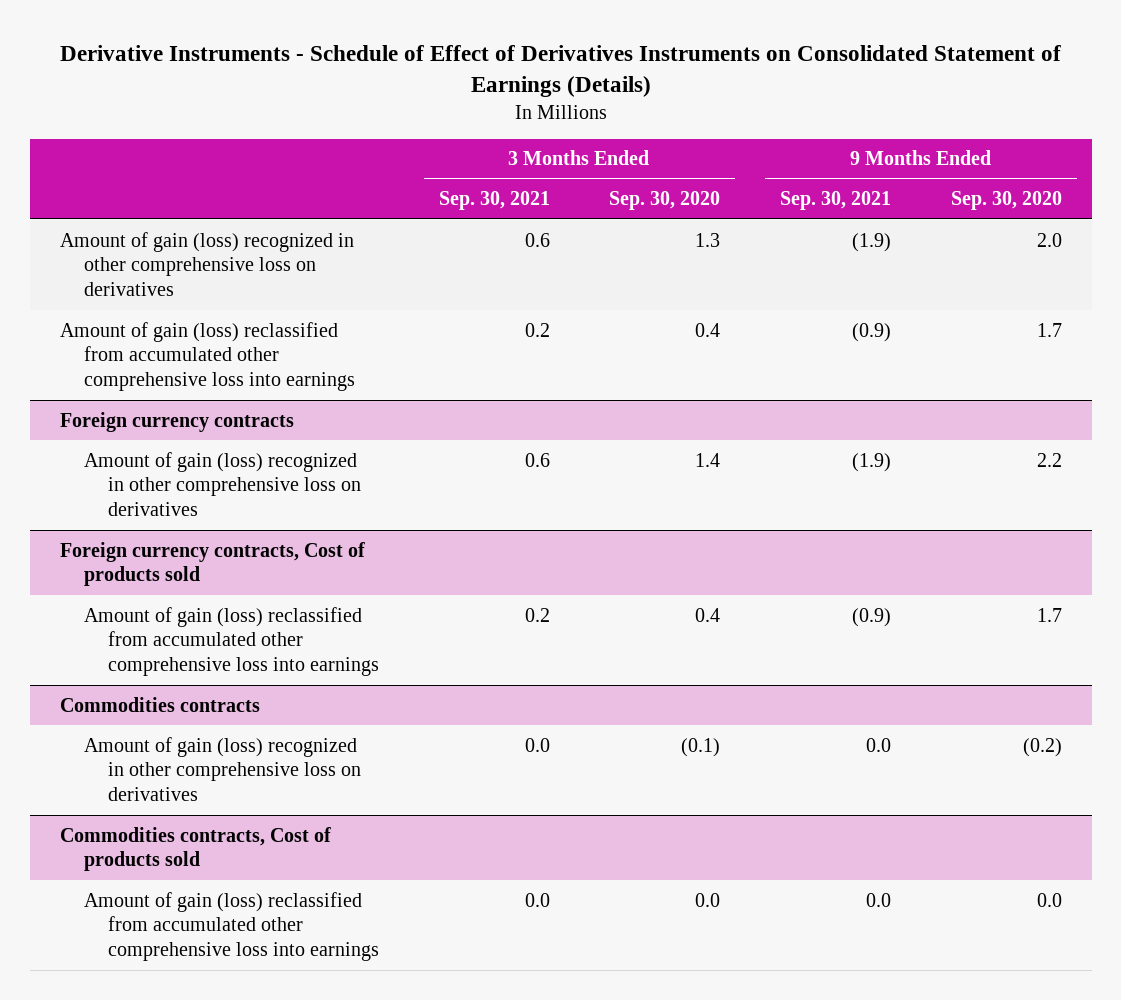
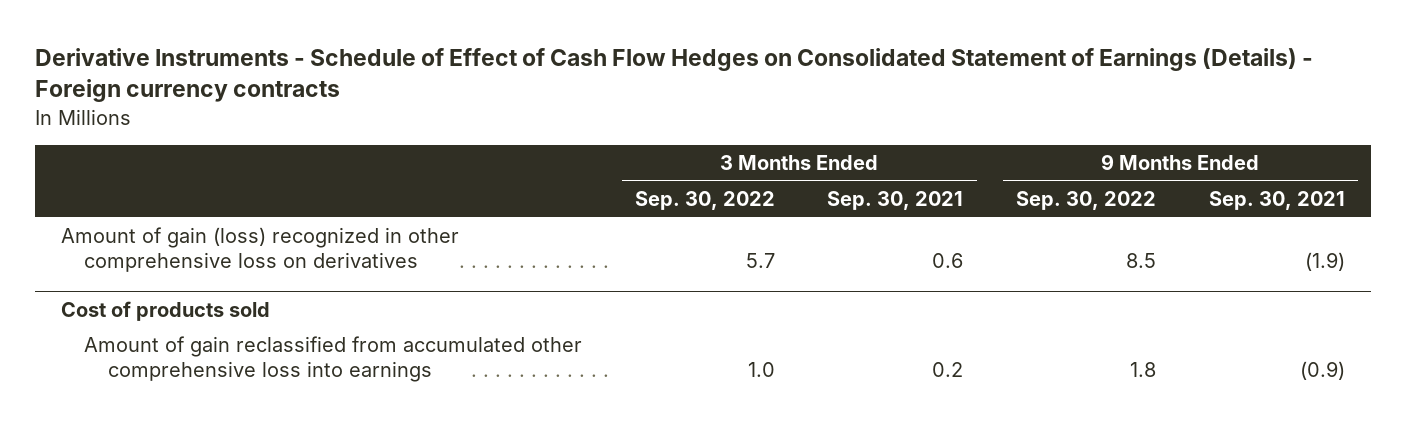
- Derivative Instruments - Schedule of Effect of Derivatives Instruments on Consolidated Statement of Earnings (Details)
+ Derivative Instruments - Schedule of Effect of Cash Flow Hedges on Consolidated Statement of Earnings (Details) - Foreign currency contracts
- | 3 Months Ended Sep. 30, 2021 | 3 Months Ended Sep. 30, 2020 | 9 Months Ended Sep. 30, 2021 | 9 Months Ended Sep. 30, 2020
+ | 3 Months Ended Sep. 30, 2022 | 3 Months Ended Sep. 30, 2021 | 9 Months Ended Sep. 30, 2022 | 9 Months Ended Sep. 30, 2021
- Amount of gain (loss) reclassified from accumulated other comprehensive loss into earnings | 0.2 | 0.4 | (0.9) | 1.7
- Foreign currency contracts
- Amount of gain (loss) recognized in other comprehensive loss on derivatives | 0.6 | 1.4 | (1.9) | 2.2
- Foreign currency contracts, Cost of products sold
- Amount of gain (loss) reclassified from accumulated other comprehensive loss into earnings | 0.2 | 0.4 | (0.9) | 1.7
- Commodities contracts
- Amount of gain (loss) recognized in other comprehensive loss on derivatives | 0.0 | (0.1) | 0.0 | (0.2)
- Commodities contracts, Cost of products sold
- Amount of gain (loss) reclassified from accumulated other comprehensive loss into earnings | 0.0 | 0.0 | 0.0 | 0.0
+ Cost of products sold
+ Amount of gain reclassified from accumulated other comprehensive loss into earnings | 1.0 | 0.2 | 1.8 | (0.9)

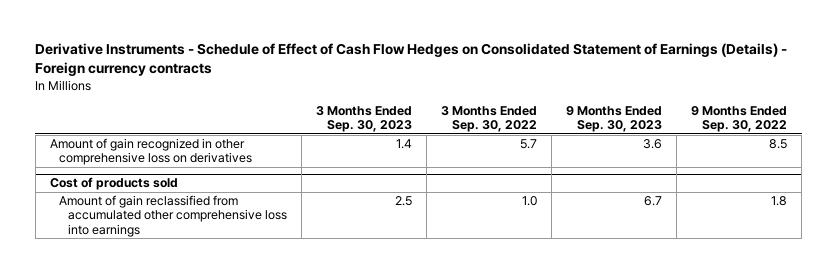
- | 3 Months Ended Sep. 30, 2022 | 3 Months Ended Sep. 30, 2021 | 9 Months Ended Sep. 30, 2022 | 9 Months Ended Sep. 30, 2021
+ | 3 Months Ended Sep. 30, 2023 | 3 Months Ended Sep. 30, 2022 | 9 Months Ended Sep. 30, 2023 | 9 Months Ended Sep. 30, 2022
- Amount of gain (loss) recognized in other comprehensive loss on derivatives | 5.7 | 0.6 | 8.5 | (1.9)
+ Amount of gain recognized in other comprehensive loss on derivatives | 1.4 | 5.7 | 3.6 | 8.5

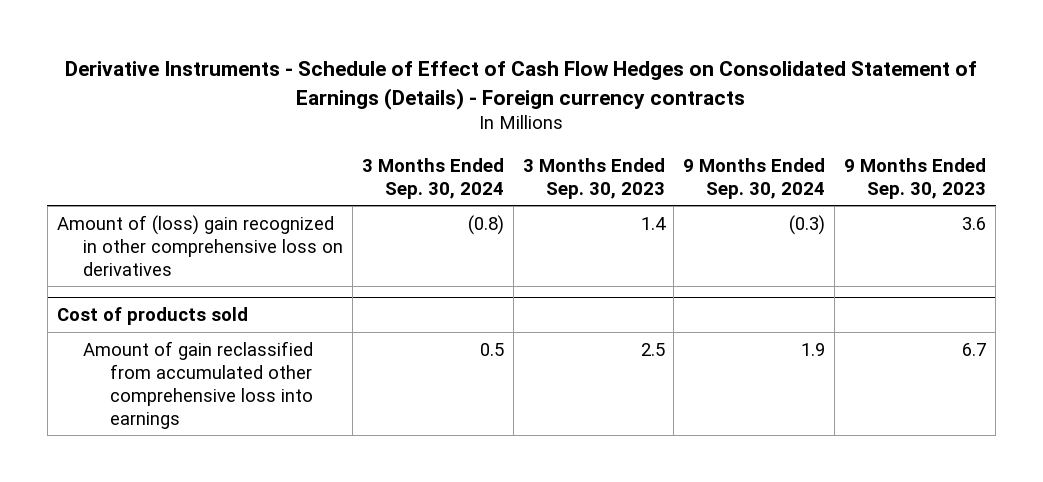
- | 3 Months Ended Sep. 30, 2023 | 3 Months Ended Sep. 30, 2022 | 9 Months Ended Sep. 30, 2023 | 9 Months Ended Sep. 30, 2022
+ | 3 Months Ended Sep. 30, 2024 | 3 Months Ended Sep. 30, 2023 | 9 Months Ended Sep. 30, 2024 | 9 Months Ended Sep. 30, 2023
- Amount of gain recognized in other comprehensive loss on derivatives | 1.4 | 5.7 | 3.6 | 8.5
+ Amount of (loss) gain recognized in other comprehensive loss on derivatives | (0.8) | 1.4 | (0.3) | 3.6

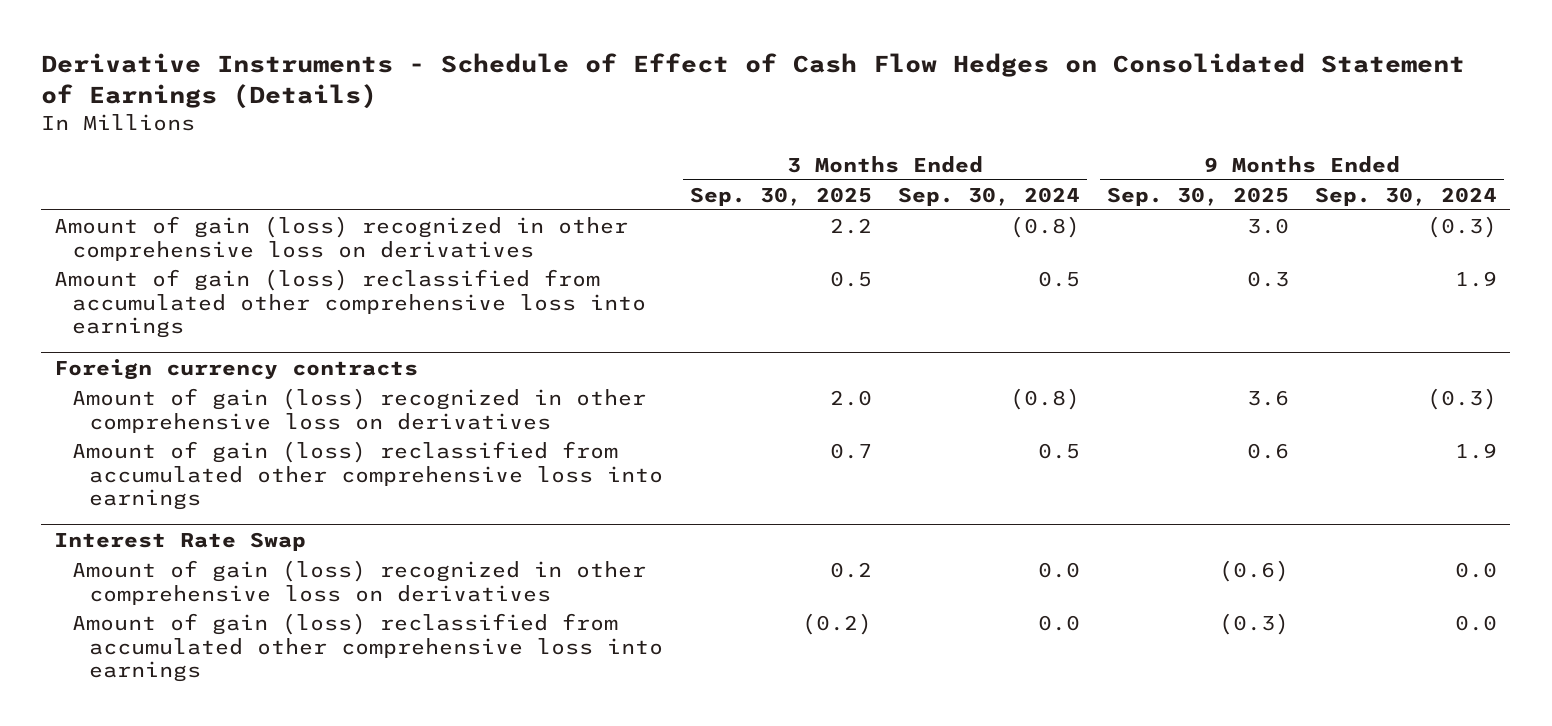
- Derivative Instruments - Schedule of Effect of Cash Flow Hedges on Consolidated Statement of Earnings (Details) - Foreign currency contracts
+ Derivative Instruments - Schedule of Effect of Cash Flow Hedges on Consolidated Statement of Earnings (Details)
- | 3 Months Ended Sep. 30, 2024 | 3 Months Ended Sep. 30, 2023 | 9 Months Ended Sep. 30, 2024 | 9 Months Ended Sep. 30, 2023
+ | 3 Months Ended Sep. 30, 2025 | 3 Months Ended Sep. 30, 2024 | 9 Months Ended Sep. 30, 2025 | 9 Months Ended Sep. 30, 2024
- Amount of (loss) gain recognized in other comprehensive loss on derivatives | (0.8) | 1.4 | (0.3) | 3.6
- Cost of products sold
- Amount of gain reclassified from accumulated other comprehensive loss into earnings | 0.5 | 2.5 | 1.9 | 6.7
+ Amount of gain (loss) recognized in other comprehensive loss on derivatives | 2.2 | (0.8) | 3.0 | (0.3)
+ Amount of gain (loss) reclassified from accumulated other comprehensive loss into earnings | 0.5 | 0.5 | 0.3 | 1.9
+ Foreign currency contracts
+ Amount of gain (loss) recognized in other comprehensive loss on derivatives | 2.0 | (0.8) | 3.6 | (0.3)
+ Amount of gain (loss) reclassified from accumulated other comprehensive loss into earnings | 0.7 | 0.5 | 0.6 | 1.9
+ Interest Rate Swap
+ Amount of gain (loss) recognized in other comprehensive loss on derivatives | 0.2 | 0.0 | (0.6) | 0.0
+ Amount of gain (loss) reclassified from accumulated other comprehensive loss into earnings | (0.2) | 0.0 | (0.3) | 0.0

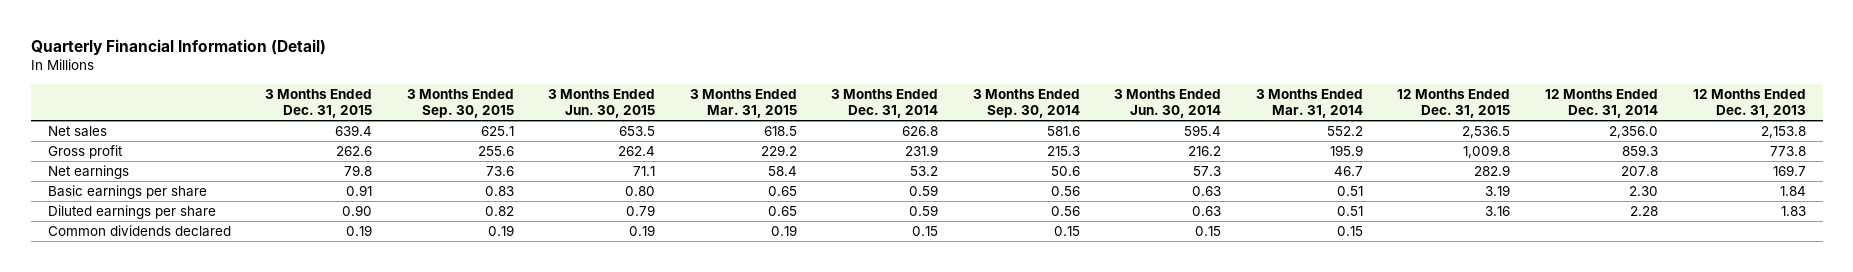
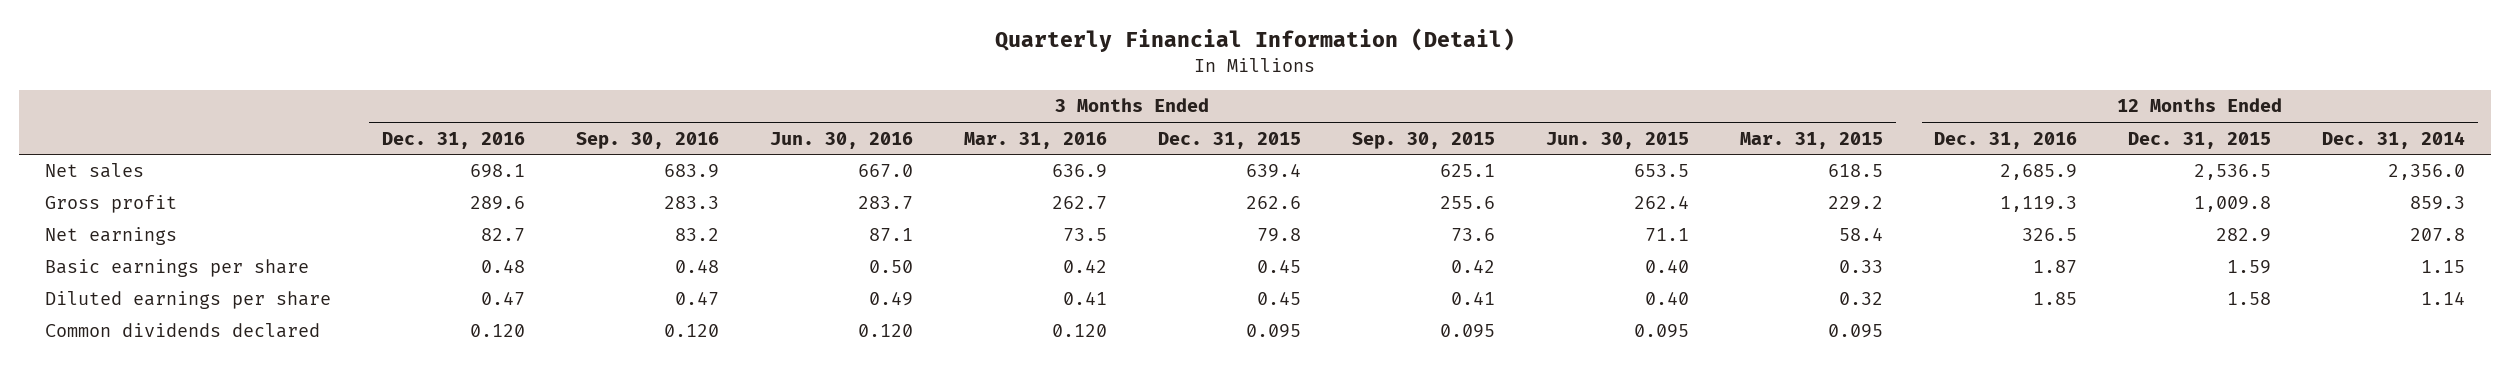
- | 3 Months Ended Dec. 31, 2015 | 3 Months Ended Sep. 30, 2015 | 3 Months Ended Jun. 30, 2015 | 3 Months Ended Mar. 31, 2015 | 3 Months Ended Dec. 31, 2014 | 3 Months Ended Sep. 30, 2014 | 3 Months Ended Jun. 30, 2014 | 3 Months Ended Mar. 31, 2014 | 12 Months Ended Dec. 31, 2015 | 12 Months Ended Dec. 31, 2014 | 12 Months Ended Dec. 31, 2013
+ | 3 Months Ended Dec. 31, 2016 | 3 Months Ended Sep. 30, 2016 | 3 Months Ended Jun. 30, 2016 | 3 Months Ended Mar. 31, 2016 | 3 Months Ended Dec. 31, 2015 | 3 Months Ended Sep. 30, 2015 | 3 Months Ended Jun. 30, 2015 | 3 Months Ended Mar. 31, 2015 | 12 Months Ended Dec. 31, 2016 | 12 Months Ended Dec. 31, 2015 | 12 Months Ended Dec. 31, 2014
- Basic earnings per share | 0.91 | 0.83 | 0.80 | 0.65 | 0.59 | 0.56 | 0.63 | 0.51 | 3.19 | 2.30 | 1.84
- Diluted earnings per share | 0.90 | 0.82 | 0.79 | 0.65 | 0.59 | 0.56 | 0.63 | 0.51 | 3.16 | 2.28 | 1.83
- Common dividends declared | 0.19 | 0.19 | 0.19 | 0.19 | 0.15 | 0.15 | 0.15 | 0.15 | | |
+ Basic earnings per share | 0.48 | 0.48 | 0.50 | 0.42 | 0.45 | 0.42 | 0.40 | 0.33 | 1.87 | 1.59 | 1.15
+ Diluted earnings per share | 0.47 | 0.47 | 0.49 | 0.41 | 0.45 | 0.41 | 0.40 | 0.32 | 1.85 | 1.58 | 1.14
+ Common dividends declared | 0.120 | 0.120 | 0.120 | 0.120 | 0.095 | 0.095 | 0.095 | 0.095 | | |

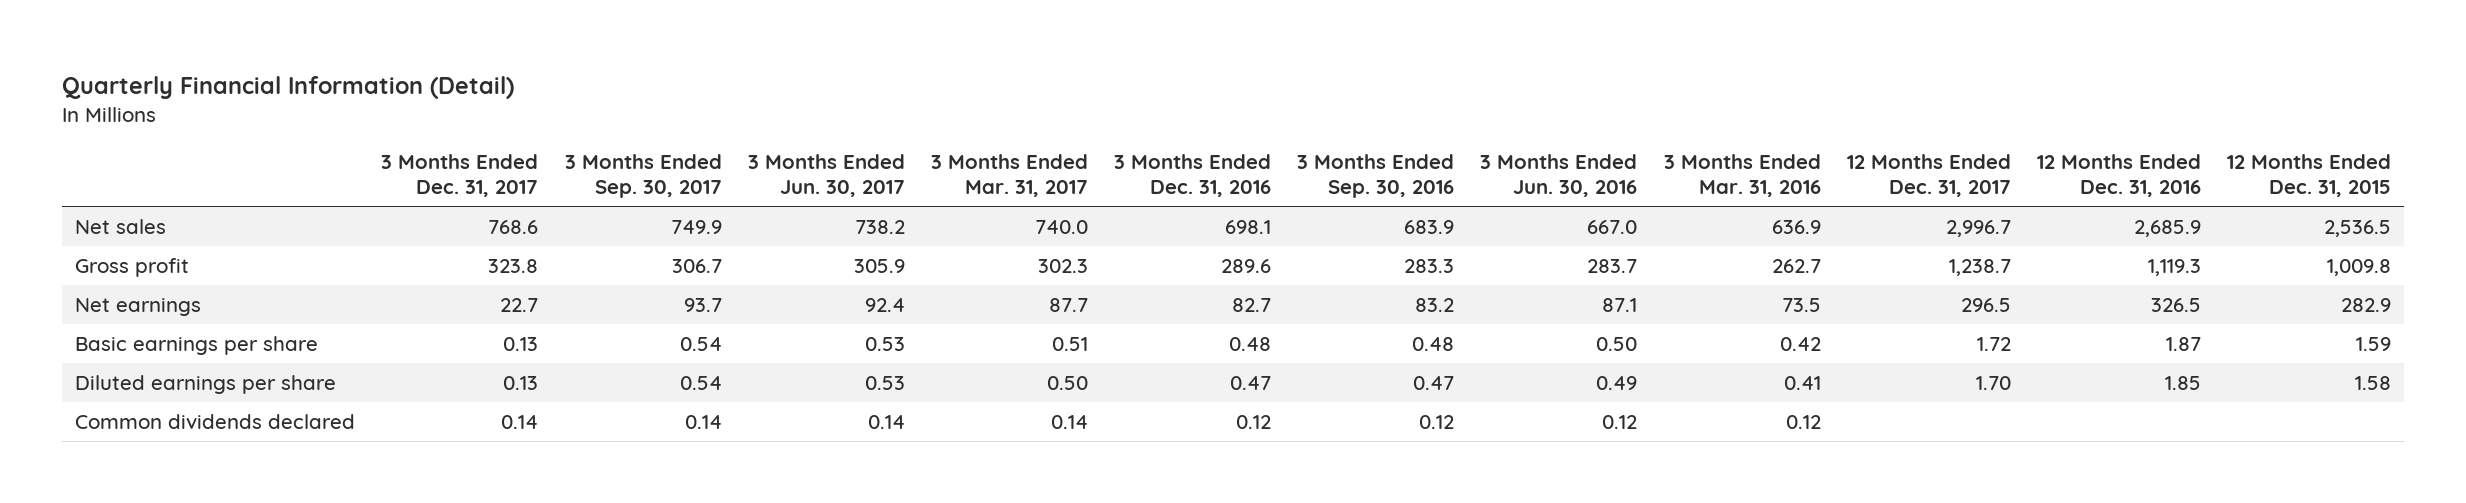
- | 3 Months Ended Dec. 31, 2016 | 3 Months Ended Sep. 30, 2016 | 3 Months Ended Jun. 30, 2016 | 3 Months Ended Mar. 31, 2016 | 3 Months Ended Dec. 31, 2015 | 3 Months Ended Sep. 30, 2015 | 3 Months Ended Jun. 30, 2015 | 3 Months Ended Mar. 31, 2015 | 12 Months Ended Dec. 31, 2016 | 12 Months Ended Dec. 31, 2015 | 12 Months Ended Dec. 31, 2014
+ | 3 Months Ended Dec. 31, 2017 | 3 Months Ended Sep. 30, 2017 | 3 Months Ended Jun. 30, 2017 | 3 Months Ended Mar. 31, 2017 | 3 Months Ended Dec. 31, 2016 | 3 Months Ended Sep. 30, 2016 | 3 Months Ended Jun. 30, 2016 | 3 Months Ended Mar. 31, 2016 | 12 Months Ended Dec. 31, 2017 | 12 Months Ended Dec. 31, 2016 | 12 Months Ended Dec. 31, 2015
- Common dividends declared | 0.120 | 0.120 | 0.120 | 0.120 | 0.095 | 0.095 | 0.095 | 0.095 | | |
+ Common dividends declared | 0.14 | 0.14 | 0.14 | 0.14 | 0.12 | 0.12 | 0.12 | 0.12 | | |

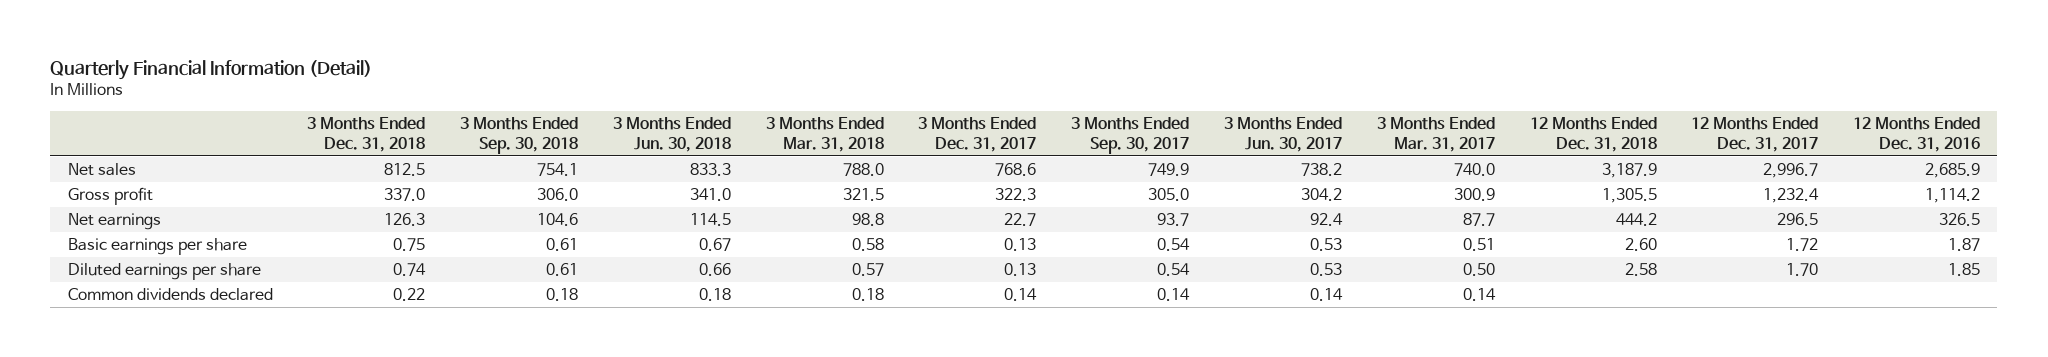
- | 3 Months Ended Dec. 31, 2017 | 3 Months Ended Sep. 30, 2017 | 3 Months Ended Jun. 30, 2017 | 3 Months Ended Mar. 31, 2017 | 3 Months Ended Dec. 31, 2016 | 3 Months Ended Sep. 30, 2016 | 3 Months Ended Jun. 30, 2016 | 3 Months Ended Mar. 31, 2016 | 12 Months Ended Dec. 31, 2017 | 12 Months Ended Dec. 31, 2016 | 12 Months Ended Dec. 31, 2015
+ | 3 Months Ended Dec. 31, 2018 | 3 Months Ended Sep. 30, 2018 | 3 Months Ended Jun. 30, 2018 | 3 Months Ended Mar. 31, 2018 | 3 Months Ended Dec. 31, 2017 | 3 Months Ended Sep. 30, 2017 | 3 Months Ended Jun. 30, 2017 | 3 Months Ended Mar. 31, 2017 | 12 Months Ended Dec. 31, 2018 | 12 Months Ended Dec. 31, 2017 | 12 Months Ended Dec. 31, 2016
- Gross profit | 323.8 | 306.7 | 305.9 | 302.3 | 289.6 | 283.3 | 283.7 | 262.7 | 1,238.7 | 1,119.3 | 1,009.8
+ Gross profit | 337.0 | 306.0 | 341.0 | 321.5 | 322.3 | 305.0 | 304.2 | 300.9 | 1,305.5 | 1,232.4 | 1,114.2

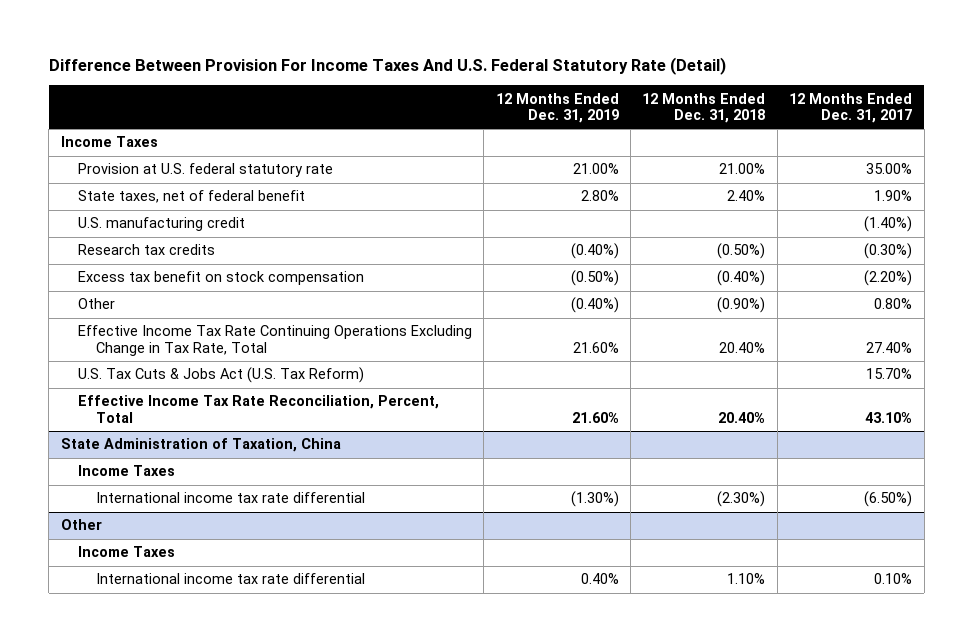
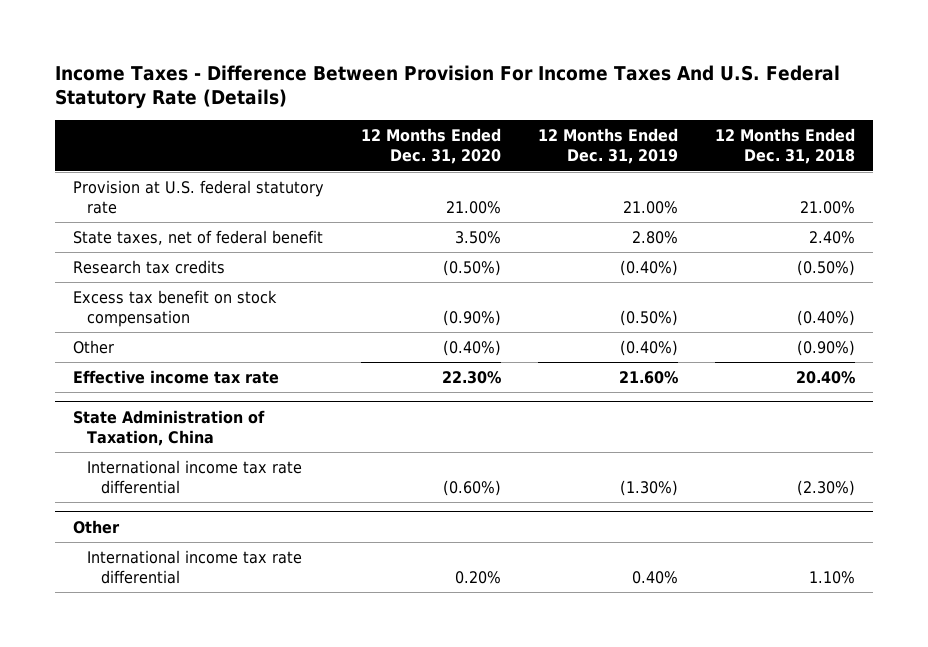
- Difference Between Provision For Income Taxes And U.S. Federal Statutory Rate (Detail)
+ Income Taxes - Difference Between Provision For Income Taxes And U.S. Federal Statutory Rate (Details)
- | 12 Months Ended Dec. 31, 2019 | 12 Months Ended Dec. 31, 2018 | 12 Months Ended Dec. 31, 2017
+ | 12 Months Ended Dec. 31, 2020 | 12 Months Ended Dec. 31, 2019 | 12 Months Ended Dec. 31, 2018
- Income Taxes
- U.S. manufacturing credit | | | (1.40%)
- Effective Income Tax Rate Continuing Operations Excluding Change in Tax Rate, Total | 21.60% | 20.40% | 27.40%
- U.S. Tax Cuts & Jobs Act (U.S. Tax Reform) | | | 15.70%
- Effective Income Tax Rate Reconciliation, Percent, Total | 21.60% | 20.40% | 43.10%
+ Effective income tax rate | 22.30% | 21.60% | 20.40%
@ State Administration of Taxation, China
- Income Taxes
@ Other
- Income Taxes

